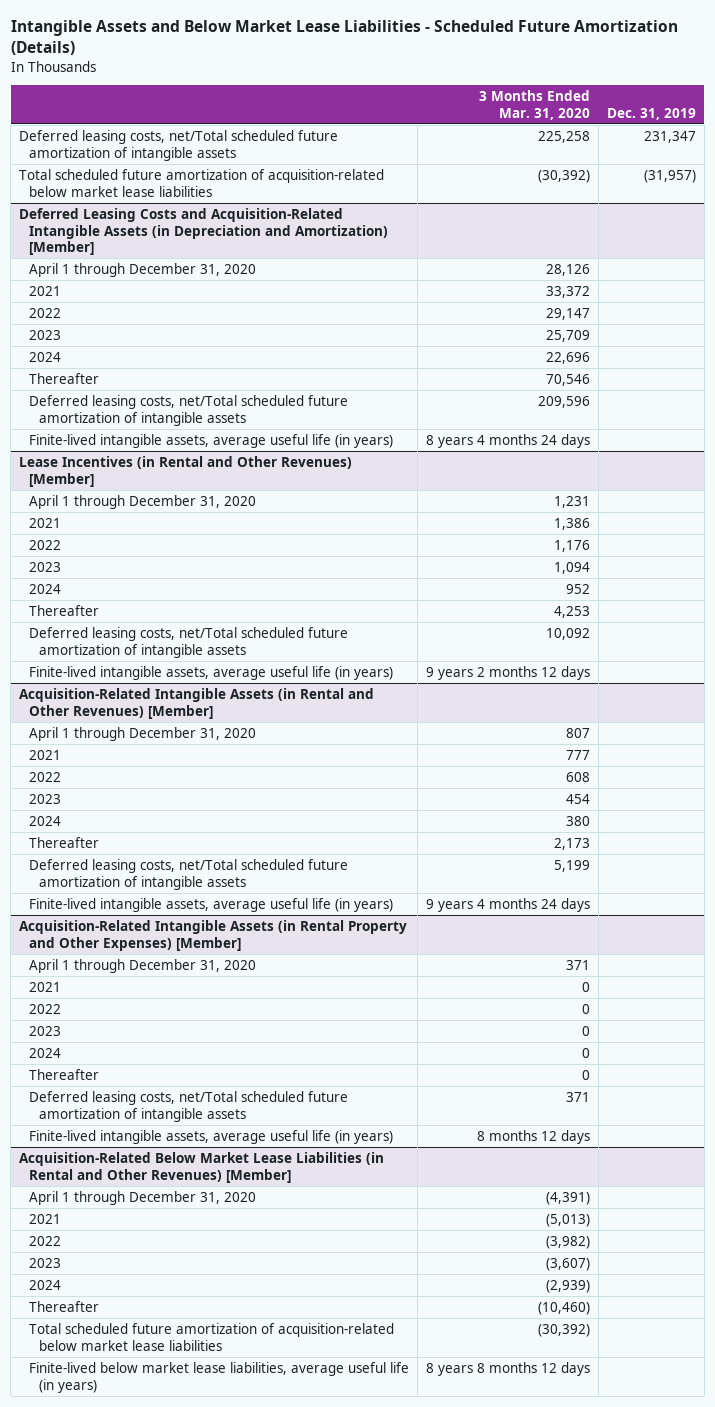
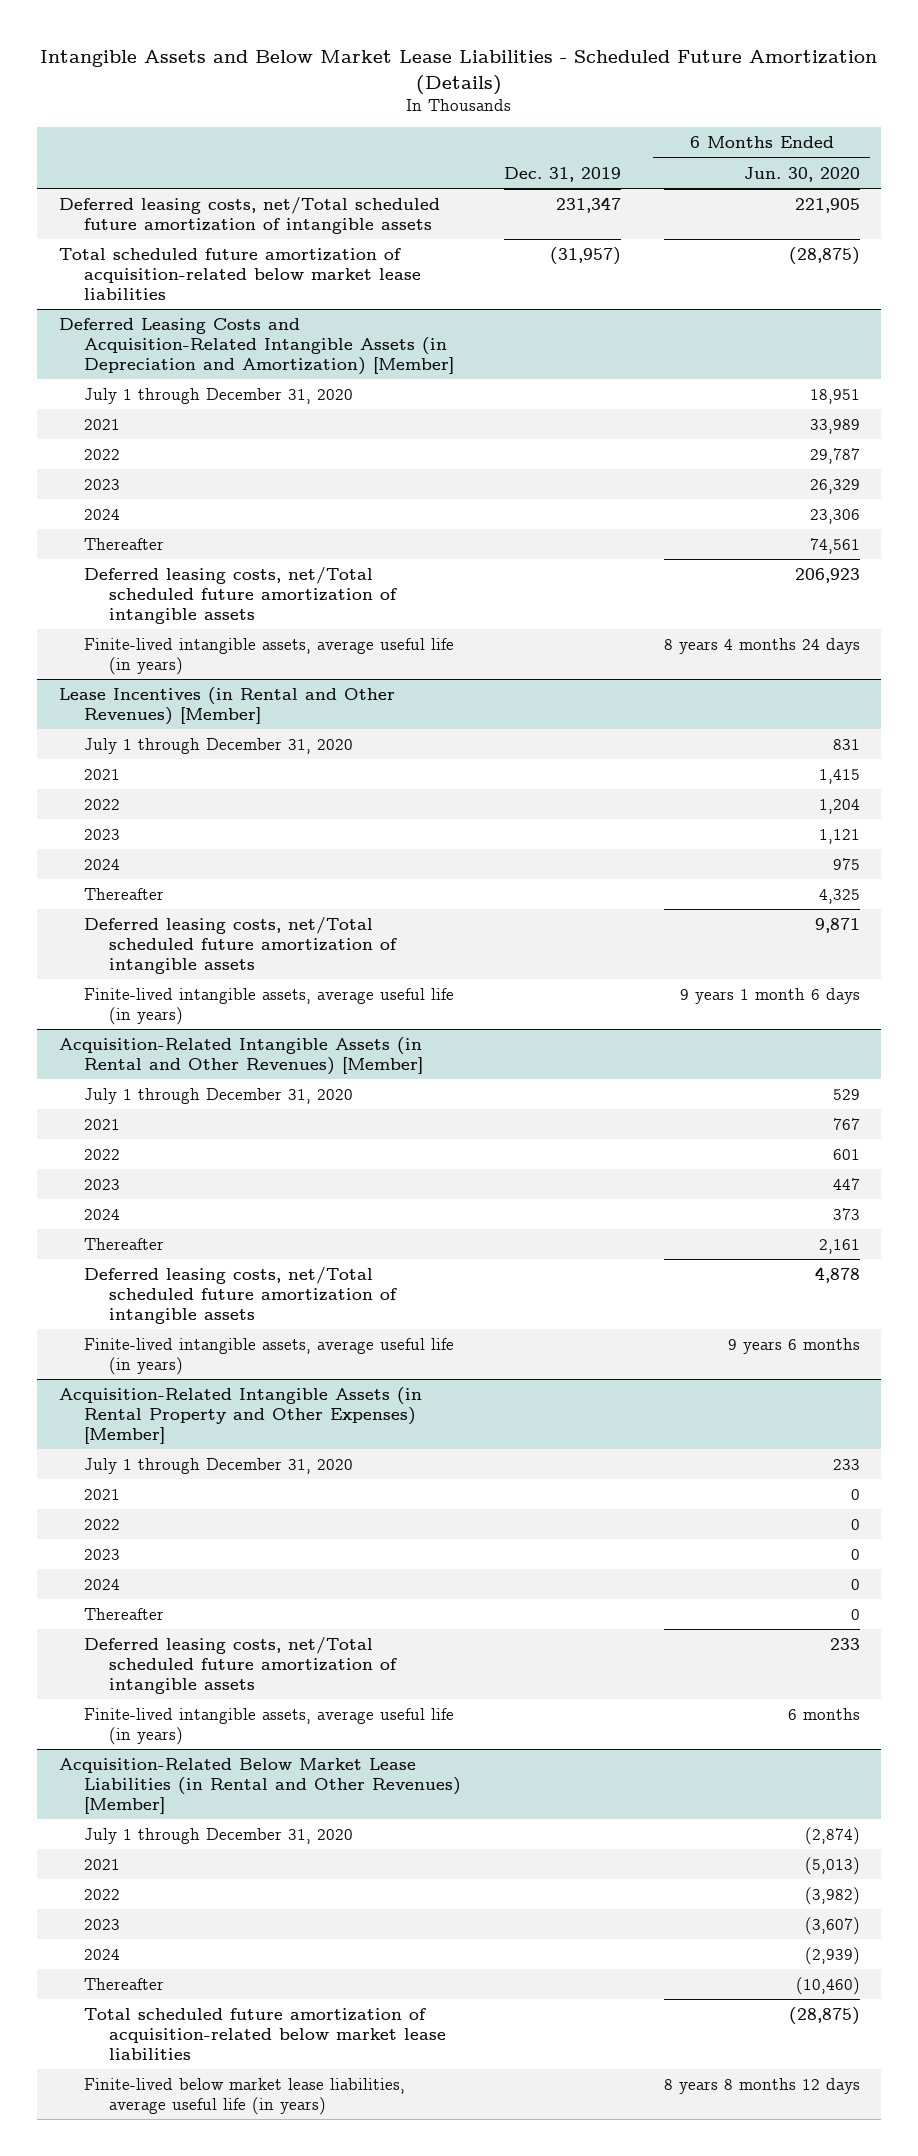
- | 3 Months Ended Mar. 31, 2020 | Dec. 31, 2019
+ | Dec. 31, 2019 | 6 Months Ended Jun. 30, 2020
@ Deferred Leasing Costs and Acquisition-Related Intangible Assets (in Depreciation and Amortization) [Member]
- April 1 through December 31, 2020 | 28,126 |
+ July 1 through December 31, 2020 | | 18,951
@ Lease Incentives (in Rental and Other Revenues) [Member]
- April 1 through December 31, 2020 | 1,231 |
+ July 1 through December 31, 2020 | | 831
@ Acquisition-Related Intangible Assets (in Rental and Other Revenues) [Member]
- April 1 through December 31, 2020 | 807 |
+ July 1 through December 31, 2020 | | 529
@ Acquisition-Related Intangible Assets (in Rental Property and Other Expenses) [Member]
- April 1 through December 31, 2020 | 371 |
+ July 1 through December 31, 2020 | | 233
@ Acquisition-Related Below Market Lease Liabilities (in Rental and Other Revenues) [Member]
- April 1 through December 31, 2020 | (4,391) |
+ July 1 through December 31, 2020 | | (2,874)

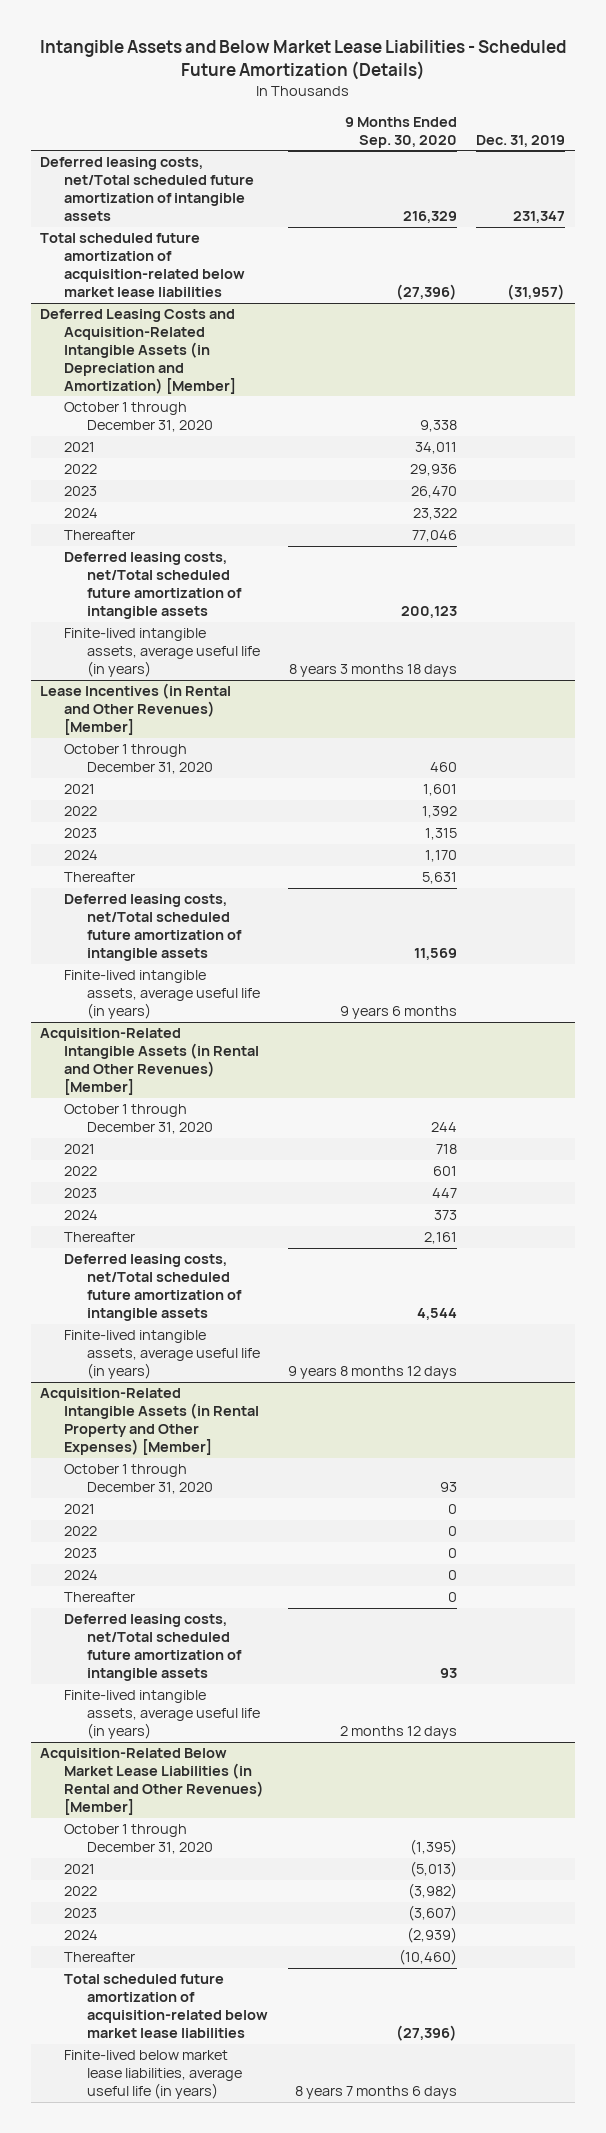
- | Dec. 31, 2019 | 6 Months Ended Jun. 30, 2020
+ | 9 Months Ended Sep. 30, 2020 | Dec. 31, 2019
@ Deferred Leasing Costs and Acquisition-Related Intangible Assets (in Depreciation and Amortization) [Member]
- July 1 through December 31, 2020 | | 18,951
+ October 1 through December 31, 2020 | 9,338 |
@ Lease Incentives (in Rental and Other Revenues) [Member]
- July 1 through December 31, 2020 | | 831
+ October 1 through December 31, 2020 | 460 |
@ Acquisition-Related Intangible Assets (in Rental and Other Revenues) [Member]
- July 1 through December 31, 2020 | | 529
+ October 1 through December 31, 2020 | 244 |
@ Acquisition-Related Intangible Assets (in Rental Property and Other Expenses) [Member]
- July 1 through December 31, 2020 | | 233
+ October 1 through December 31, 2020 | 93 |
@ Acquisition-Related Below Market Lease Liabilities (in Rental and Other Revenues) [Member]
- July 1 through December 31, 2020 | | (2,874)
+ October 1 through December 31, 2020 | (1,395) |

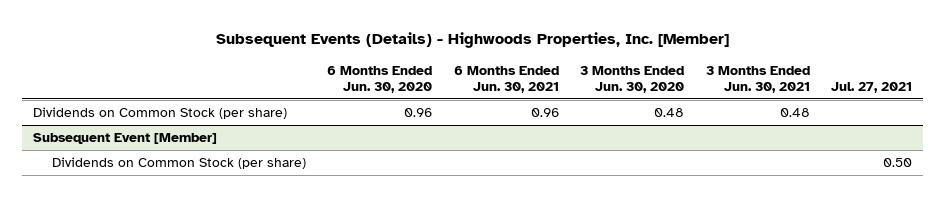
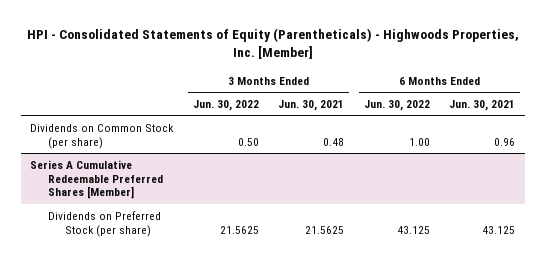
- Subsequent Events (Details) - Highwoods Properties, Inc. [Member]
+ HPI - Consolidated Statements of Equity (Parentheticals) - Highwoods Properties, Inc. [Member]
- | 6 Months Ended Jun. 30, 2020 | 6 Months Ended Jun. 30, 2021 | 3 Months Ended Jun. 30, 2020 | 3 Months Ended Jun. 30, 2021 | Jul. 27, 2021
+ | 3 Months Ended Jun. 30, 2022 | 3 Months Ended Jun. 30, 2021 | 6 Months Ended Jun. 30, 2022 | 6 Months Ended Jun. 30, 2021
- Subsequent Event [Member]
- Dividends on Common Stock (per share) | | | | | 0.50
+ Series A Cumulative Redeemable Preferred Shares [Member]
+ Dividends on Preferred Stock (per share) | 21.5625 | 21.5625 | 43.125 | 43.125

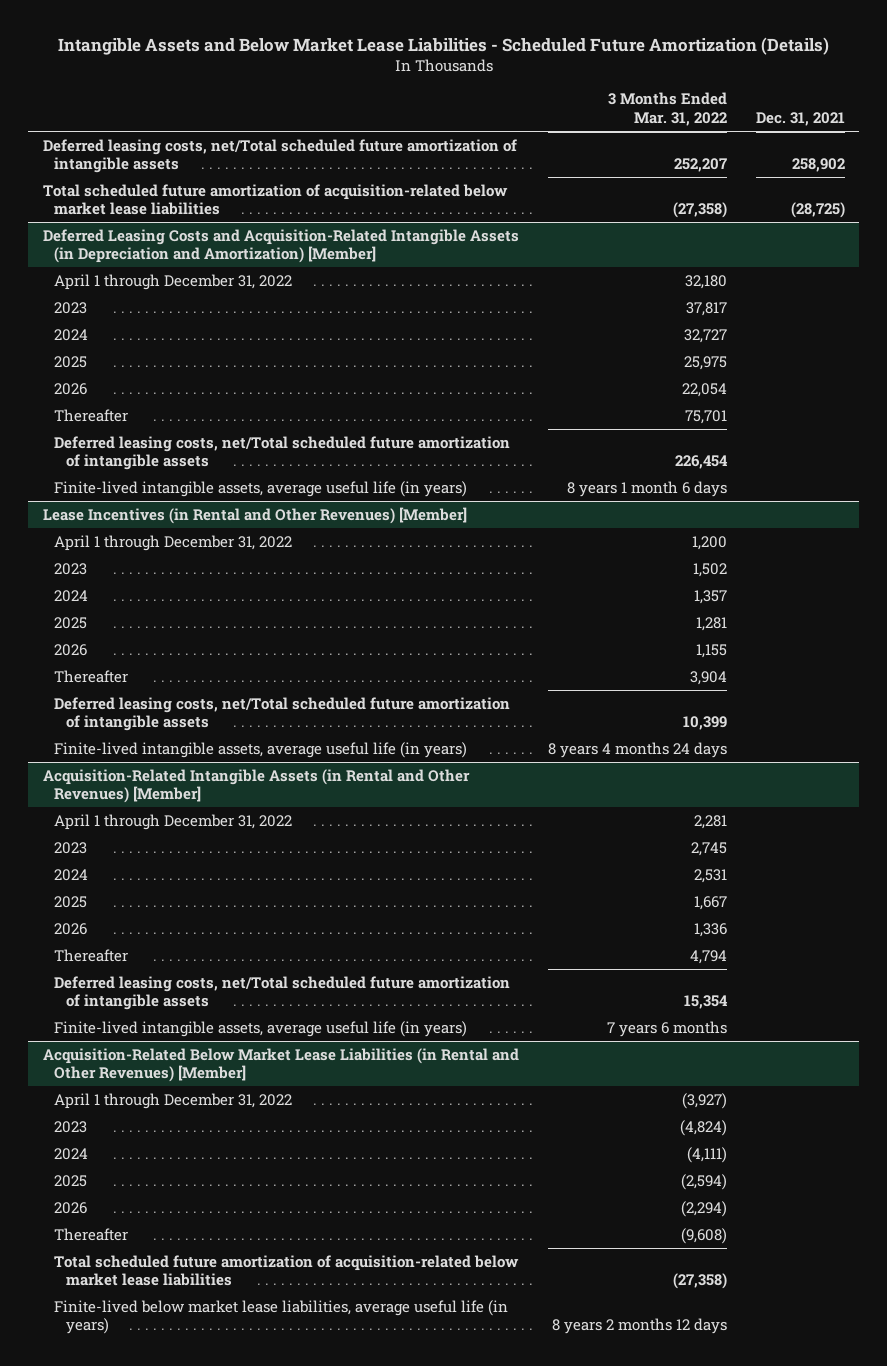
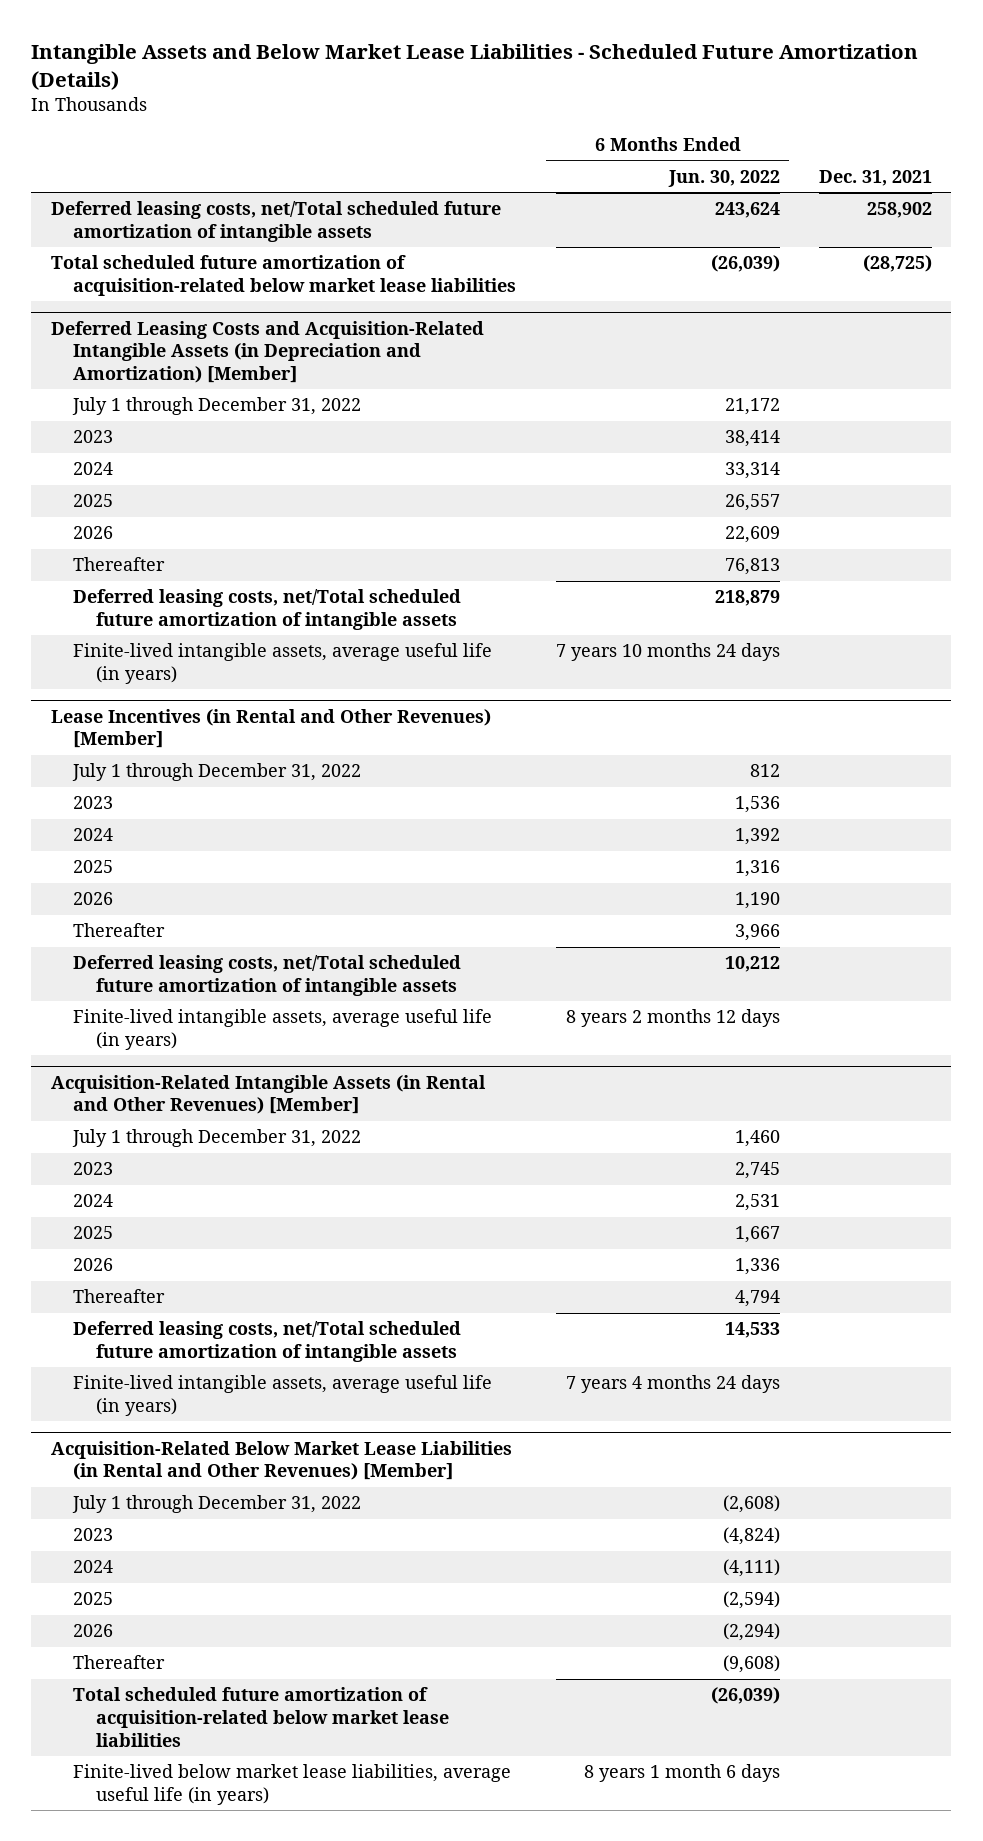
- | 3 Months Ended Mar. 31, 2022 | Dec. 31, 2021
+ | 6 Months Ended Jun. 30, 2022 | Dec. 31, 2021
@ Deferred Leasing Costs and Acquisition-Related Intangible Assets (in Depreciation and Amortization) [Member]
- April 1 through December 31, 2022 | 32,180 |
+ July 1 through December 31, 2022 | 21,172 |
@ Lease Incentives (in Rental and Other Revenues) [Member]
- April 1 through December 31, 2022 | 1,200 |
+ July 1 through December 31, 2022 | 812 |
@ Acquisition-Related Intangible Assets (in Rental and Other Revenues) [Member]
- April 1 through December 31, 2022 | 2,281 |
+ July 1 through December 31, 2022 | 1,460 |
@ Acquisition-Related Below Market Lease Liabilities (in Rental and Other Revenues) [Member]
- April 1 through December 31, 2022 | (3,927) |
+ July 1 through December 31, 2022 | (2,608) |

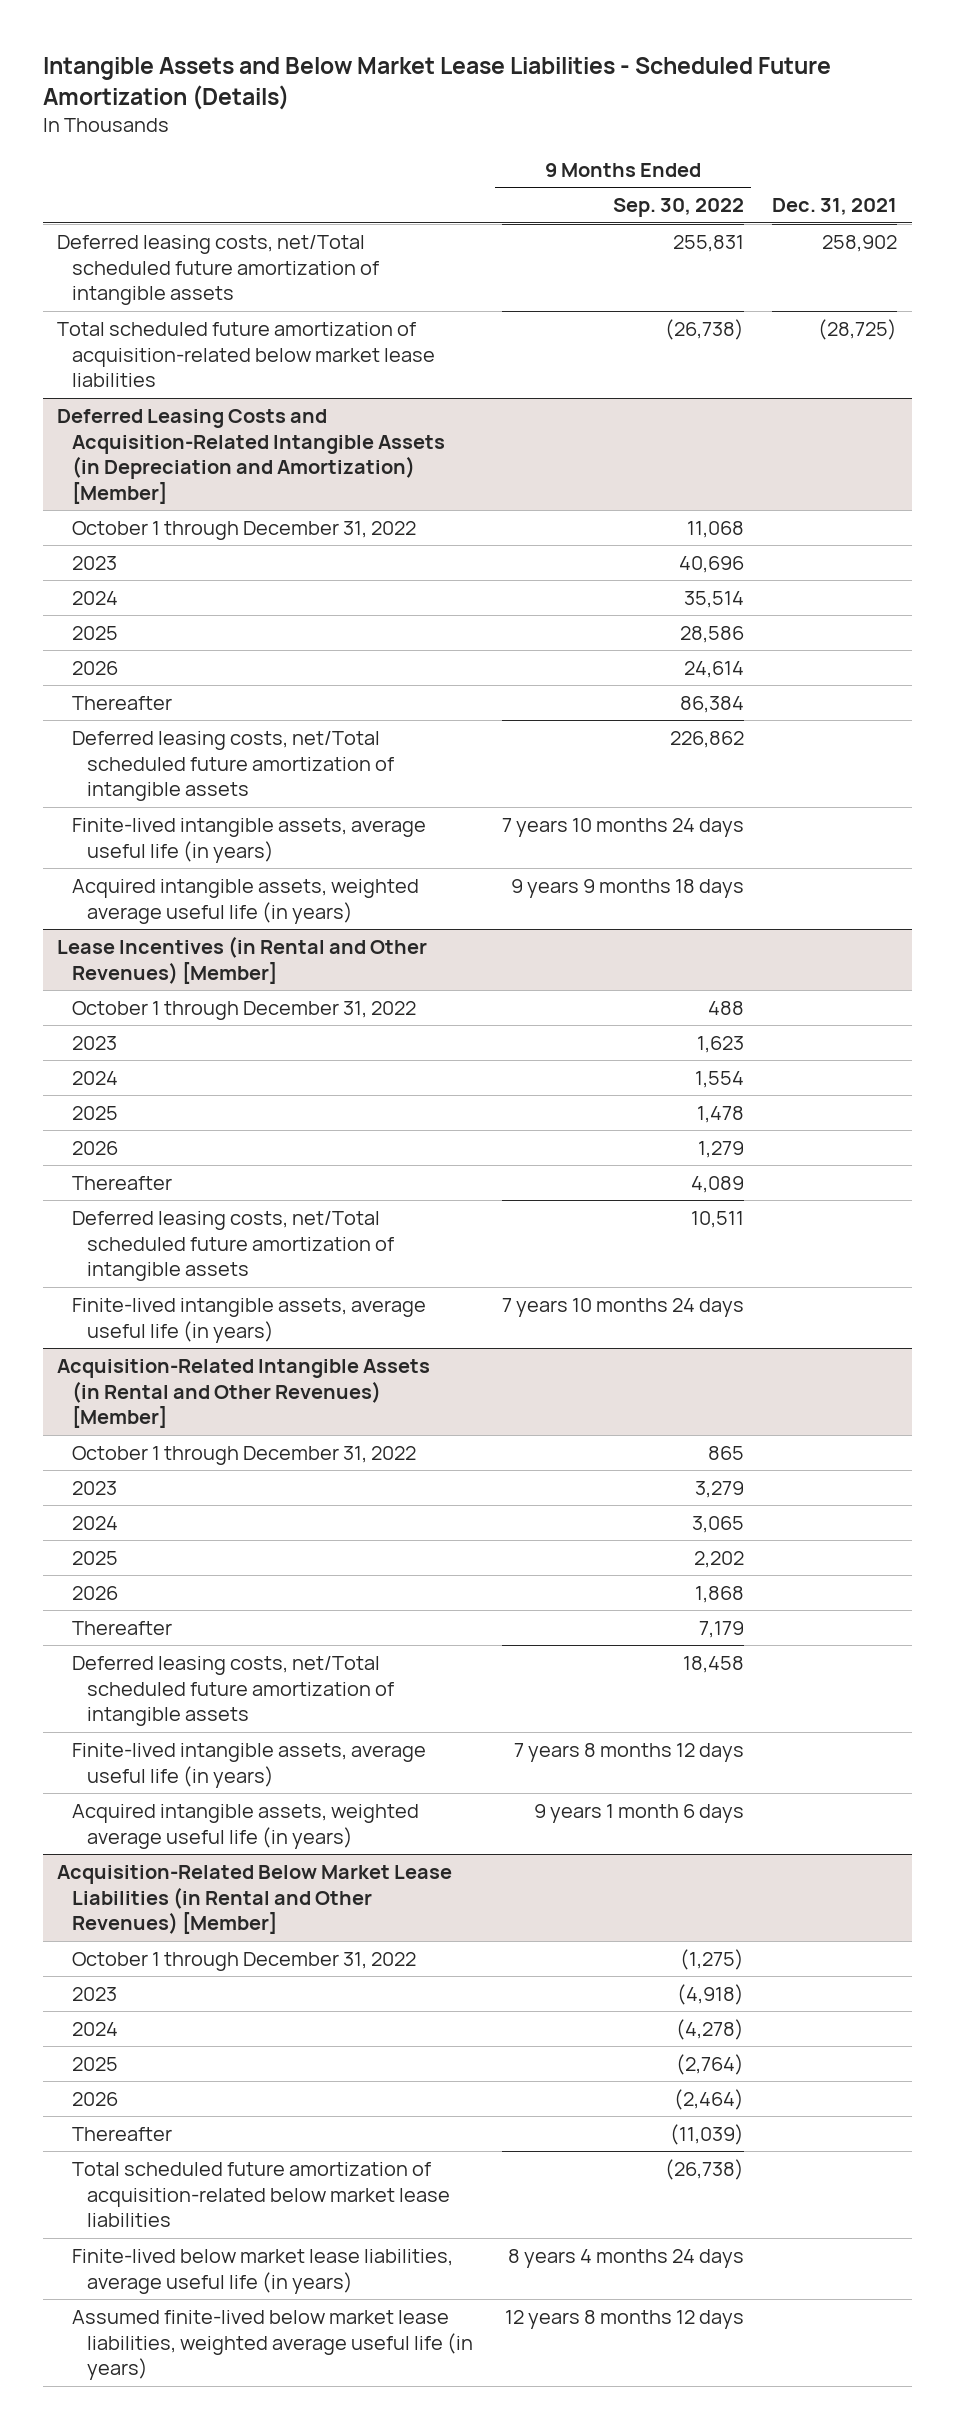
- | 6 Months Ended Jun. 30, 2022 | Dec. 31, 2021
+ | 9 Months Ended Sep. 30, 2022 | Dec. 31, 2021
@ Deferred Leasing Costs and Acquisition-Related Intangible Assets (in Depreciation and Amortization) [Member]
- July 1 through December 31, 2022 | 21,172 |
+ October 1 through December 31, 2022 | 11,068 |
+ Acquired intangible assets, weighted average useful life (in years) | 9 years 9 months 18 days |
@ Lease Incentives (in Rental and Other Revenues) [Member]
- July 1 through December 31, 2022 | 812 |
+ October 1 through December 31, 2022 | 488 |
@ Acquisition-Related Intangible Assets (in Rental and Other Revenues) [Member]
- July 1 through December 31, 2022 | 1,460 |
+ October 1 through December 31, 2022 | 865 |
+ Acquired intangible assets, weighted average useful life (in years) | 9 years 1 month 6 days |
@ Acquisition-Related Below Market Lease Liabilities (in Rental and Other Revenues) [Member]
- July 1 through December 31, 2022 | (2,608) |
+ October 1 through December 31, 2022 | (1,275) |
+ Assumed finite-lived below market lease liabilities, weighted average useful life (in years) | 12 years 8 months 12 days |

